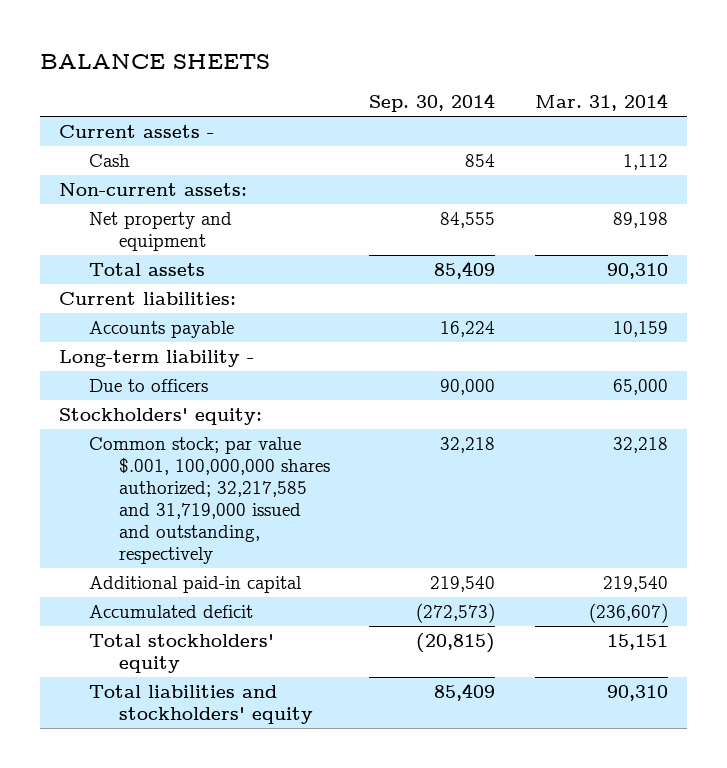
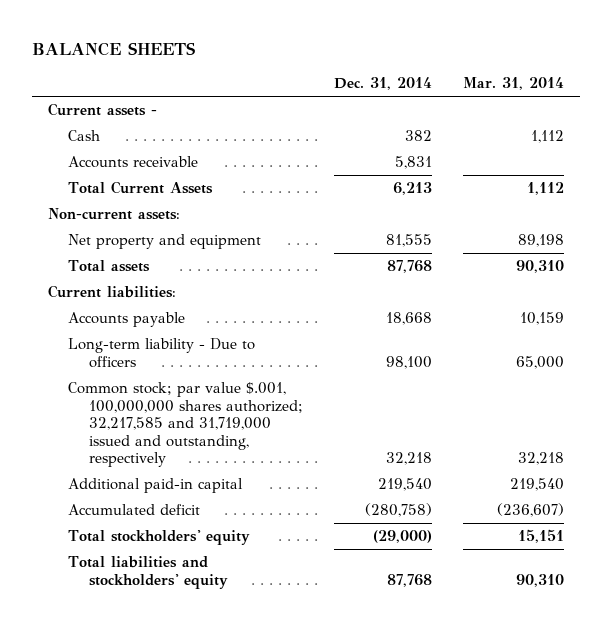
- | Sep. 30, 2014 | Mar. 31, 2014
+ | Dec. 31, 2014 | Mar. 31, 2014
+ Accounts receivable | 5,831 |
+ Total Current Assets | 6,213 | 1,112
- Long-term liability -
- Due to officers | 90,000 | 65,000
- Stockholders' equity:
+ Long-term liability - Due to officers | 98,100 | 65,000

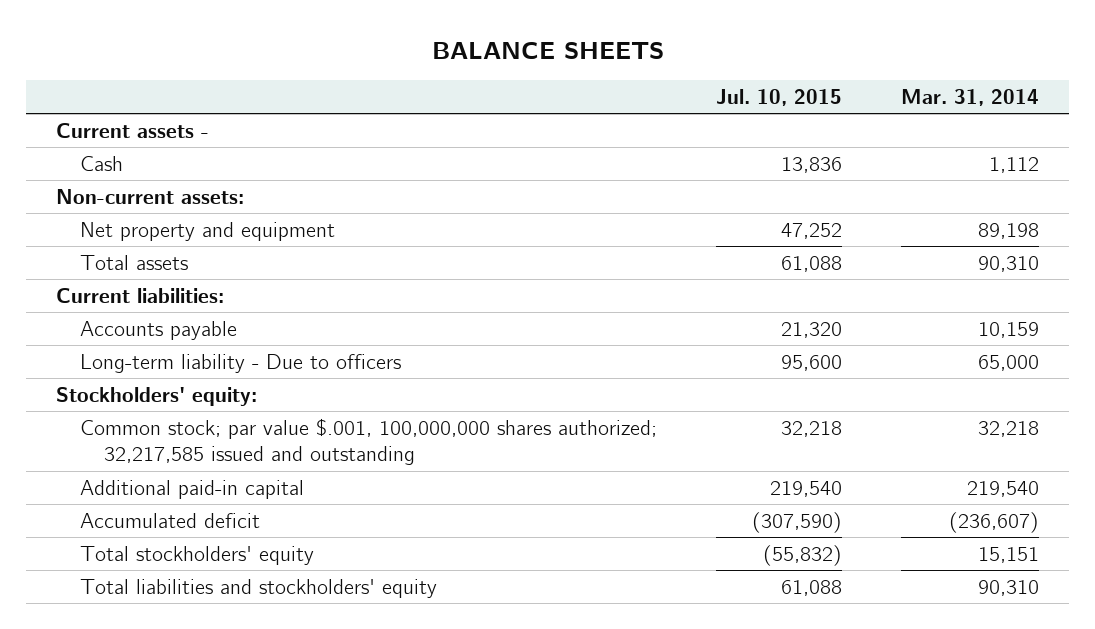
- | Dec. 31, 2014 | Mar. 31, 2014
+ | Jul. 10, 2015 | Mar. 31, 2014
- Accounts receivable | 5,831 |
- Total Current Assets | 6,213 | 1,112
- Common stock; par value $.001, 100,000,000 shares authorized; 32,217,585 and 31,719,000 issued and outstanding, respectively | 32,218 | 32,218
+ Stockholders' equity:
+ Common stock; par value $.001, 100,000,000 shares authorized; 32,217,585 issued and outstanding | 32,218 | 32,218

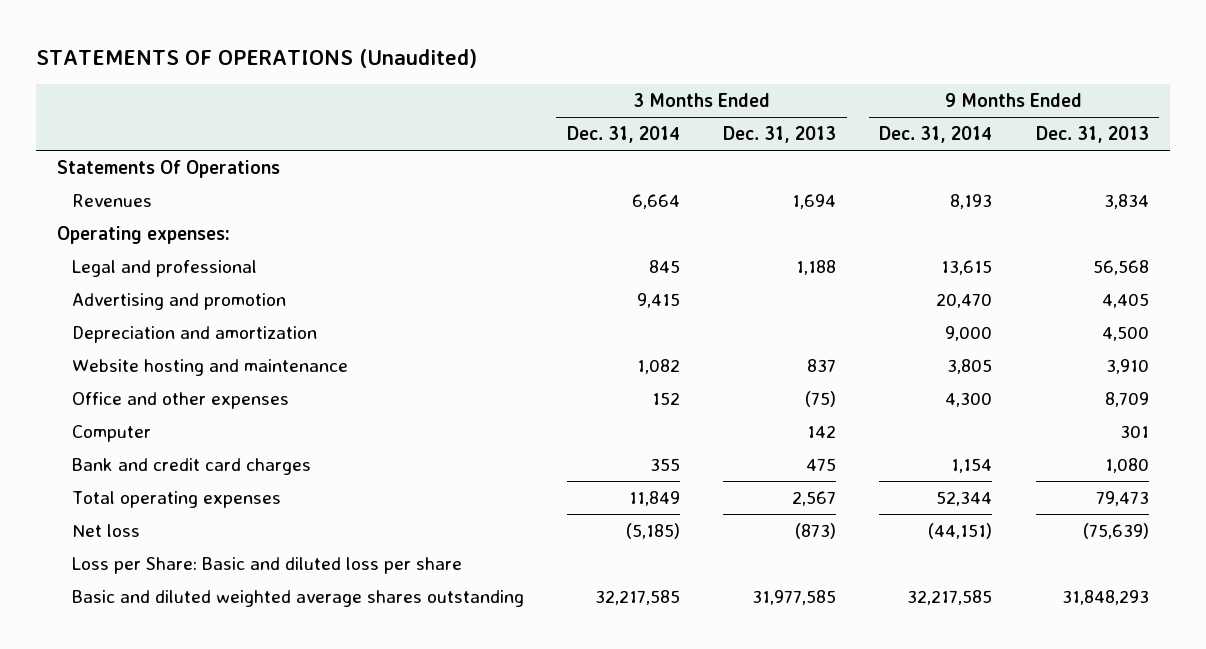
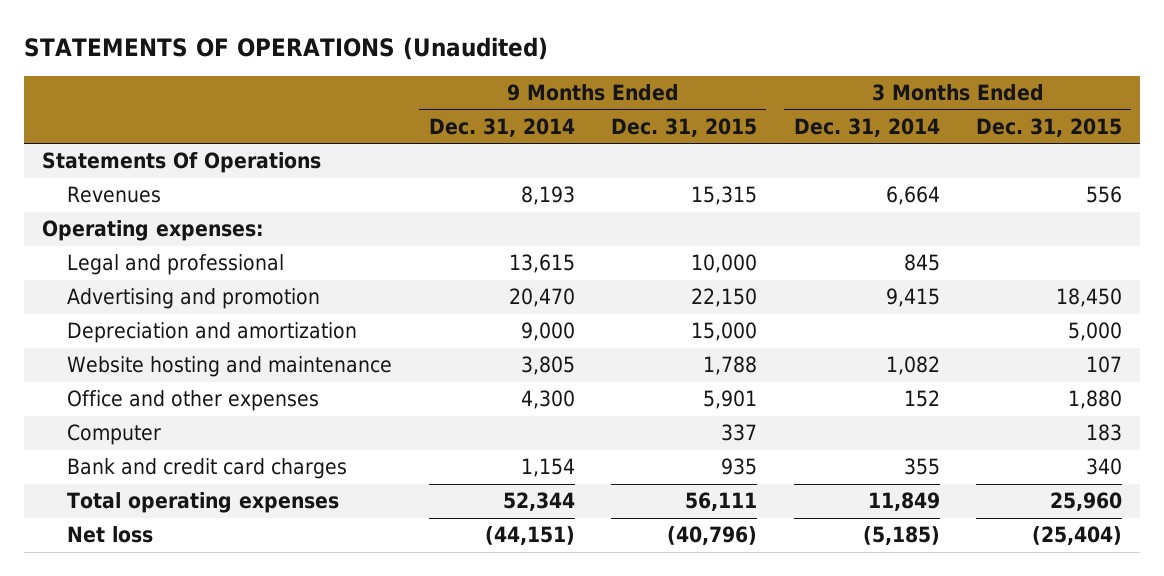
- | 3 Months Ended Dec. 31, 2014 | 3 Months Ended Dec. 31, 2013 | 9 Months Ended Dec. 31, 2014 | 9 Months Ended Dec. 31, 2013
+ | 9 Months Ended Dec. 31, 2014 | 9 Months Ended Dec. 31, 2015 | 3 Months Ended Dec. 31, 2014 | 3 Months Ended Dec. 31, 2015
- Loss per Share: Basic and diluted loss per share
- Basic and diluted weighted average shares outstanding | 32,217,585 | 31,977,585 | 32,217,585 | 31,848,293

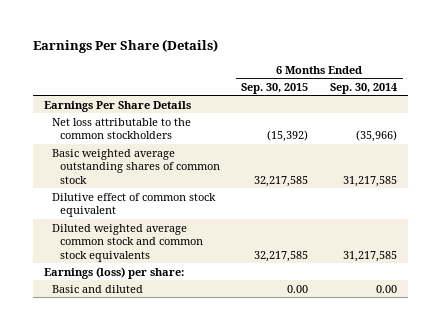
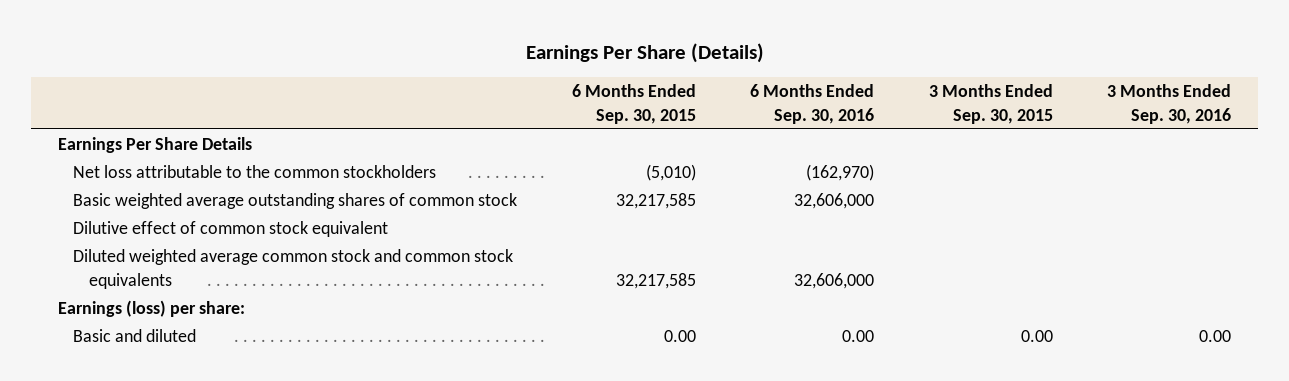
- | 6 Months Ended Sep. 30, 2015 | 6 Months Ended Sep. 30, 2014
+ | 6 Months Ended Sep. 30, 2015 | 6 Months Ended Sep. 30, 2016 | 3 Months Ended Sep. 30, 2015 | 3 Months Ended Sep. 30, 2016
- Net loss attributable to the common stockholders | (15,392) | (35,966)
+ Net loss attributable to the common stockholders | (5,010) | (162,970) | |

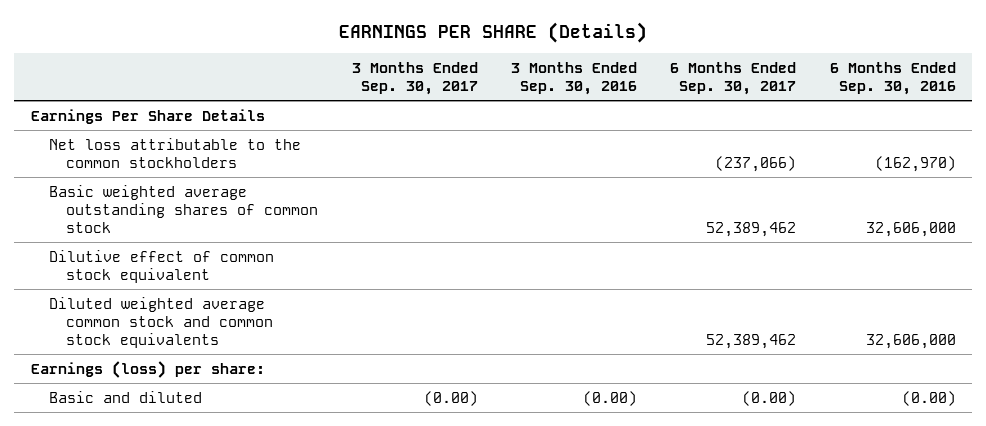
- Earnings Per Share (Details)
+ EARNINGS PER SHARE (Details)
- | 6 Months Ended Sep. 30, 2015 | 6 Months Ended Sep. 30, 2016 | 3 Months Ended Sep. 30, 2015 | 3 Months Ended Sep. 30, 2016
+ | 3 Months Ended Sep. 30, 2017 | 3 Months Ended Sep. 30, 2016 | 6 Months Ended Sep. 30, 2017 | 6 Months Ended Sep. 30, 2016
- Basic and diluted | 0.00 | 0.00 | 0.00 | 0.00
+ Basic and diluted | (0.00) | (0.00) | (0.00) | (0.00)

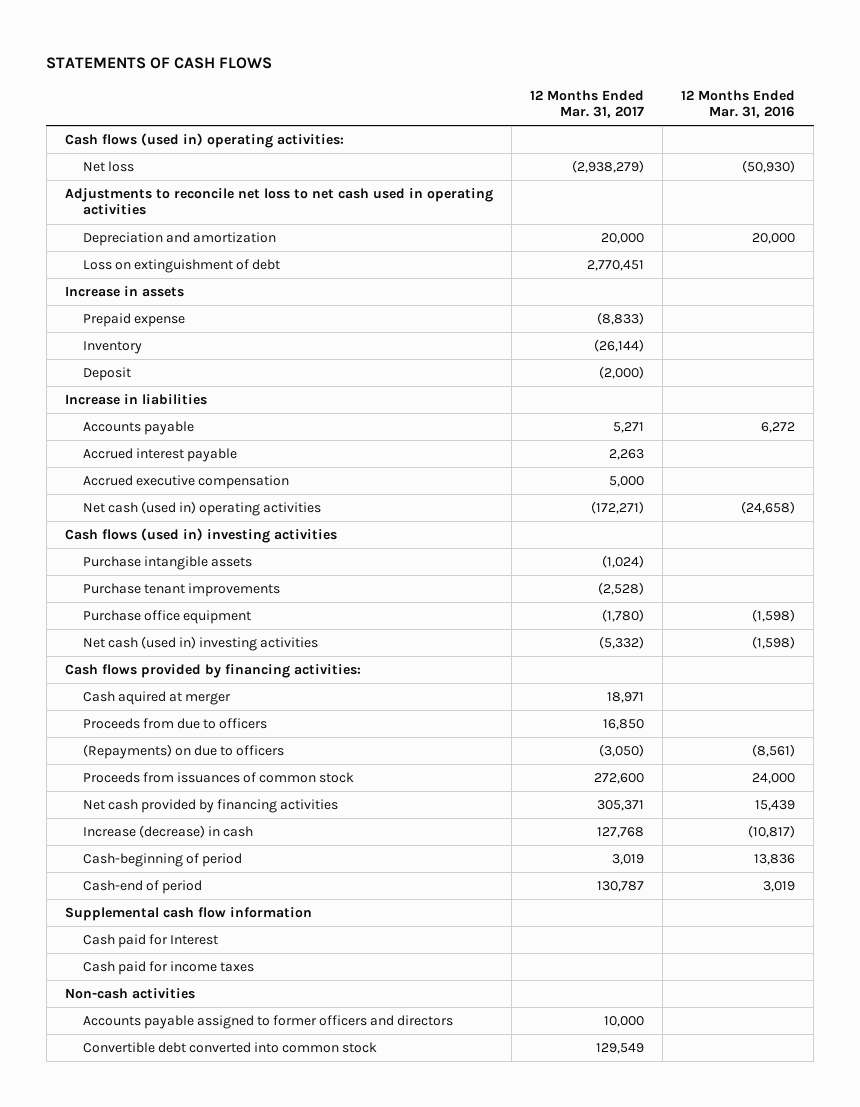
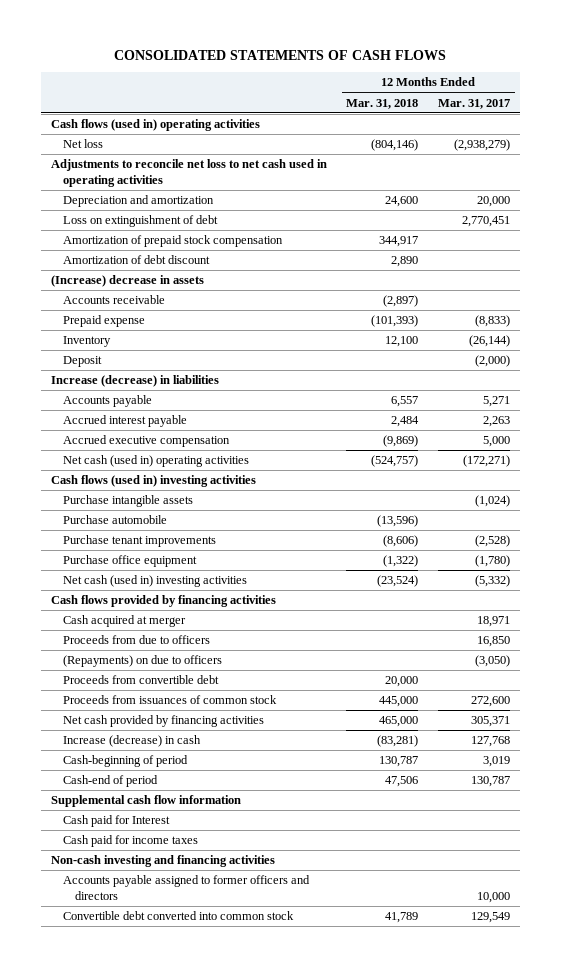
- STATEMENTS OF CASH FLOWS
+ CONSOLIDATED STATEMENTS OF CASH FLOWS
- | 12 Months Ended Mar. 31, 2017 | 12 Months Ended Mar. 31, 2016
+ | 12 Months Ended Mar. 31, 2018 | 12 Months Ended Mar. 31, 2017
- Cash flows (used in) operating activities:
+ Cash flows (used in) operating activities
- Increase in assets
+ Amortization of prepaid stock compensation | 344,917 |
+ Amortization of debt discount | 2,890 |
+ (Increase) decrease in assets
+ Accounts receivable | (2,897) |
- Increase in liabilities
+ Increase (decrease) in liabilities
+ Purchase automobile | (13,596) |
- Cash flows provided by financing activities:
- Cash aquired at merger | 18,971 |
+ Cash flows provided by financing activities
+ Cash acquired at merger | | 18,971
+ Proceeds from convertible debt | 20,000 |
- Non-cash activities
+ Non-cash investing and financing activities

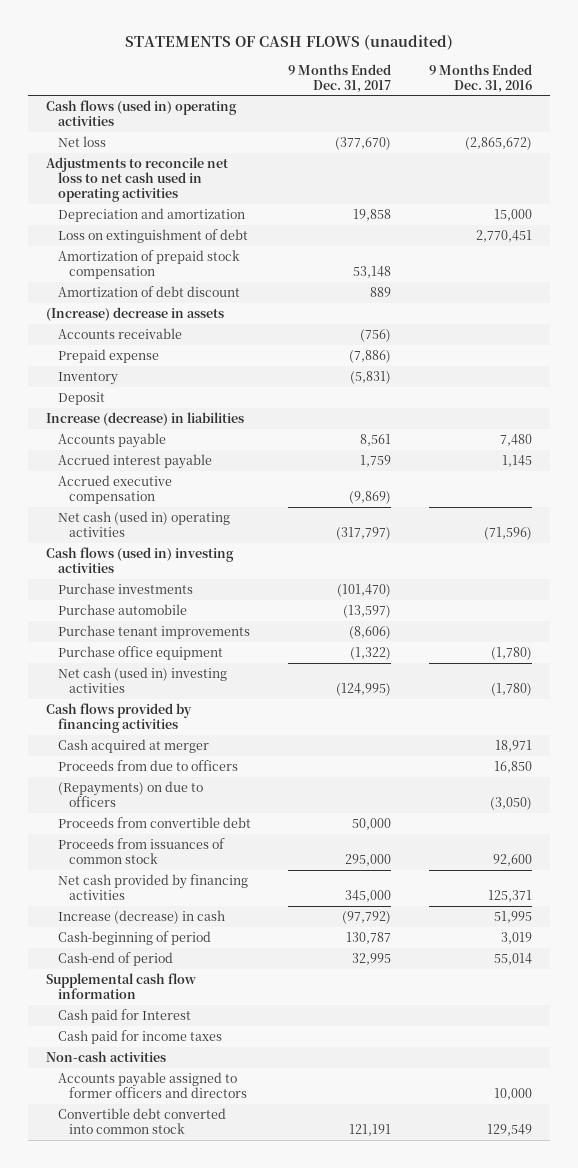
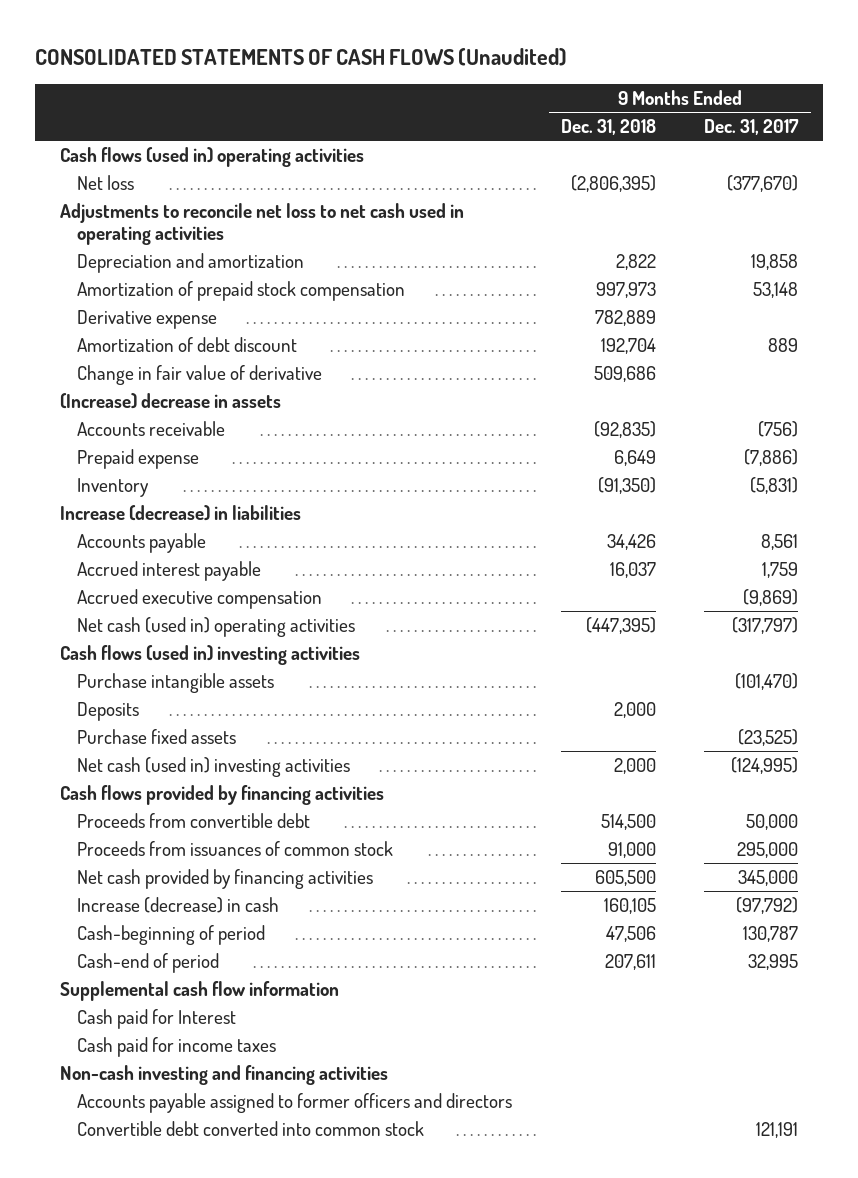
- STATEMENTS OF CASH FLOWS (unaudited)
+ CONSOLIDATED STATEMENTS OF CASH FLOWS (Unaudited)
- | 9 Months Ended Dec. 31, 2017 | 9 Months Ended Dec. 31, 2016
+ | 9 Months Ended Dec. 31, 2018 | 9 Months Ended Dec. 31, 2017
- Loss on extinguishment of debt | | 2,770,451
+ Derivative expense | 782,889 |
+ Change in fair value of derivative | 509,686 |
- Deposit
- Purchase investments | (101,470) |
- Purchase automobile | (13,597) |
- Purchase tenant improvements | (8,606) |
- Purchase office equipment | (1,322) | (1,780)
+ Purchase intangible assets | | (101,470)
+ Deposits | 2,000 |
+ Purchase fixed assets | | (23,525)
- Cash acquired at merger | | 18,971
- Proceeds from due to officers | | 16,850
- (Repayments) on due to officers | | (3,050)
- Non-cash activities
+ Non-cash investing and financing activities

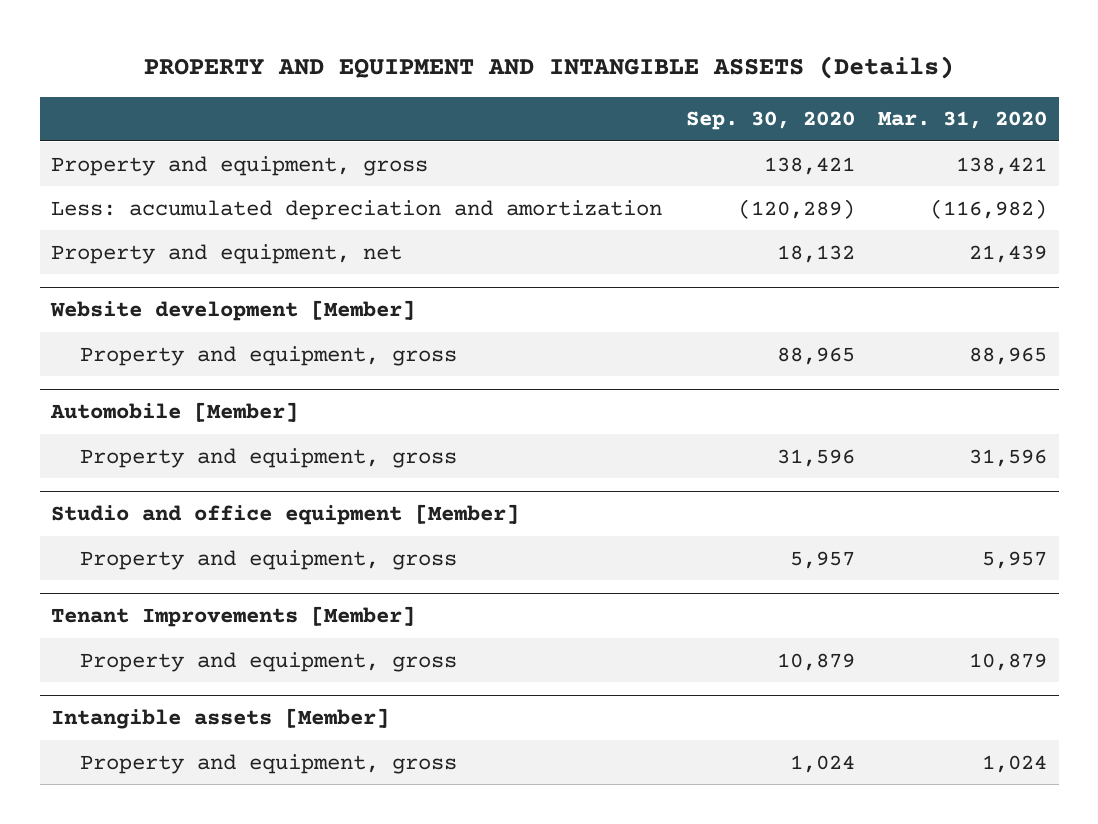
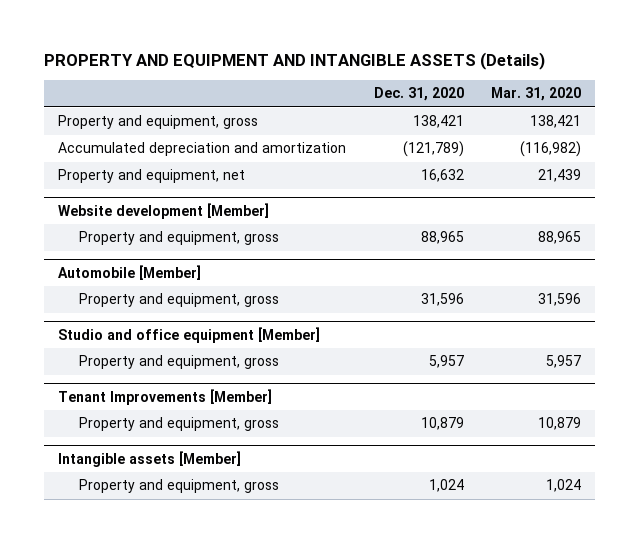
- | Sep. 30, 2020 | Mar. 31, 2020
+ | Dec. 31, 2020 | Mar. 31, 2020
- Less: accumulated depreciation and amortization | (120,289) | (116,982)
+ Accumulated depreciation and amortization | (121,789) | (116,982)

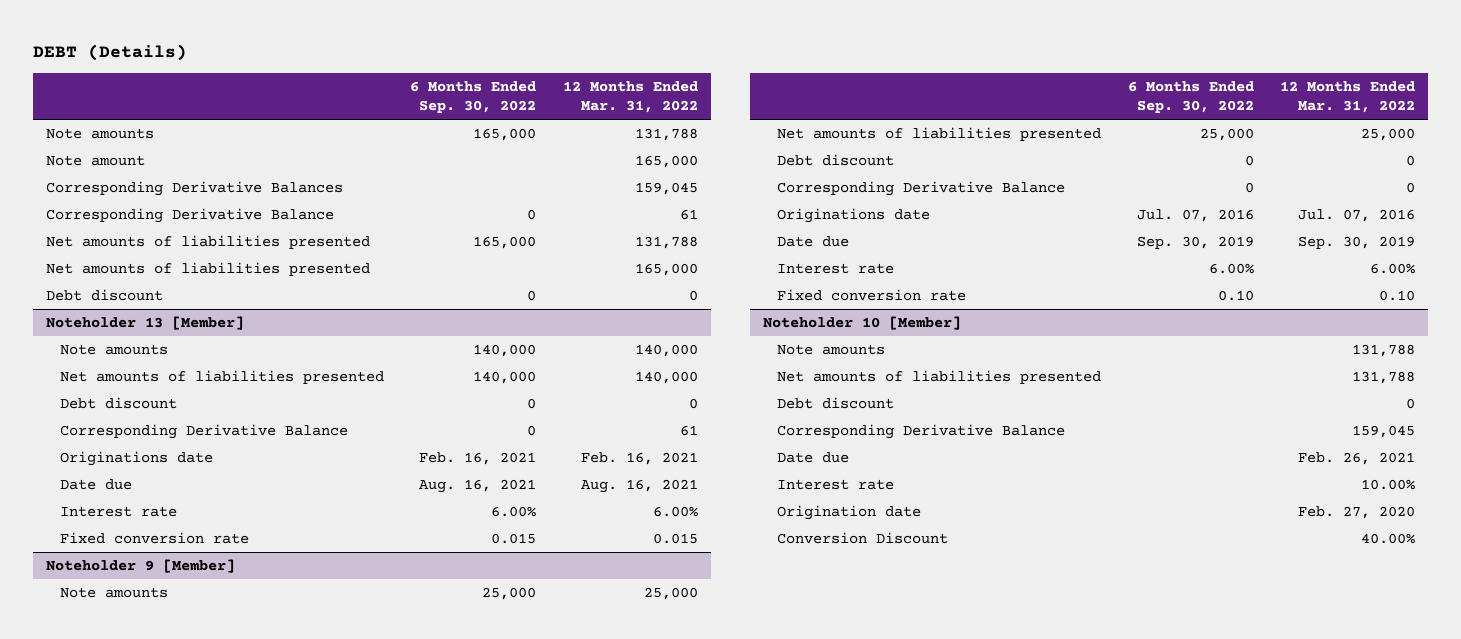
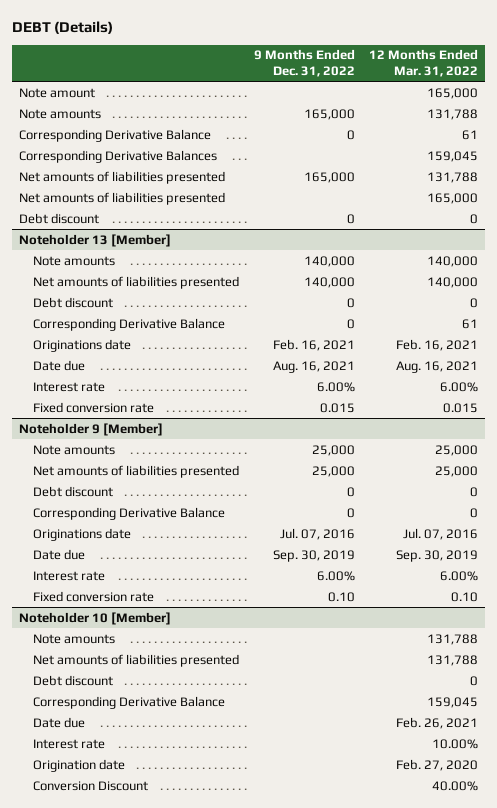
- | 6 Months Ended Sep. 30, 2022 | 12 Months Ended Mar. 31, 2022
+ | 9 Months Ended Dec. 31, 2022 | 12 Months Ended Mar. 31, 2022
moved down: Note amounts | 165,000 | 131,788
moved down: Corresponding Derivative Balances | | 159,045

